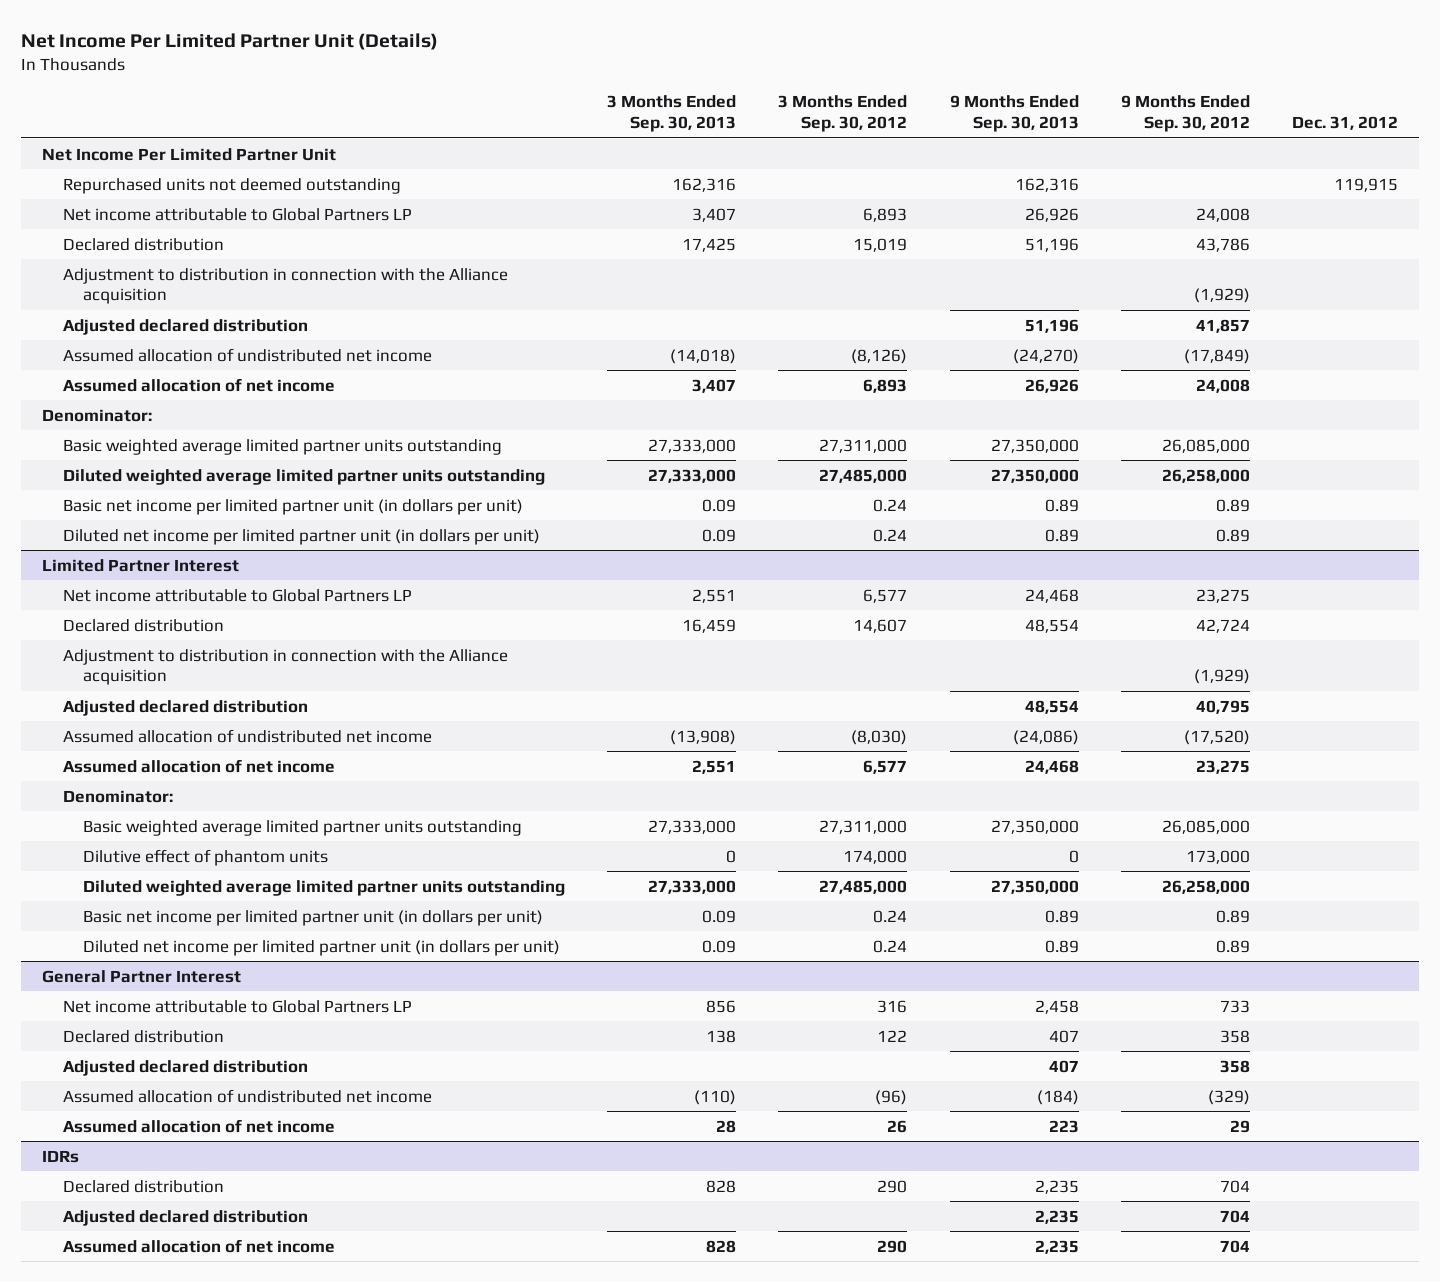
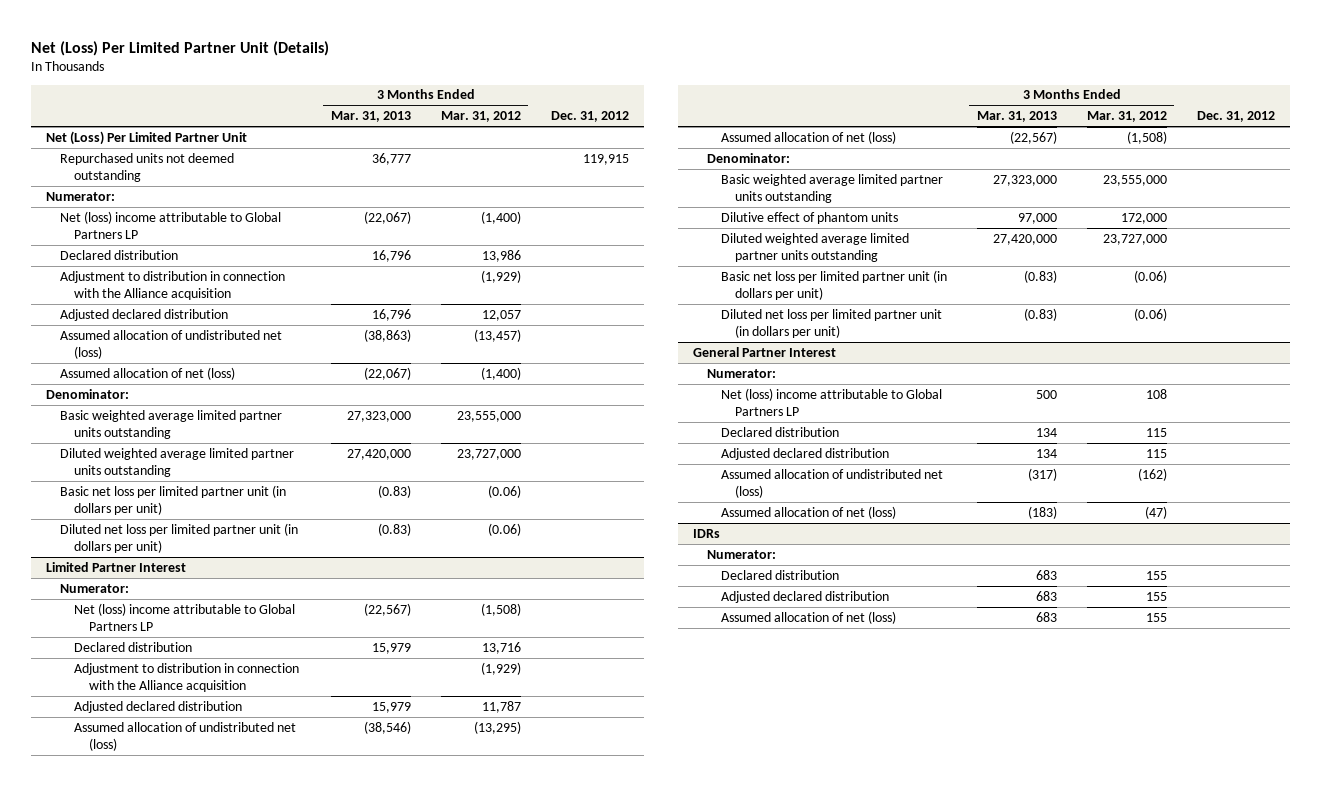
- Net Income Per Limited Partner Unit (Details)
+ Net (Loss) Per Limited Partner Unit (Details)
- | 3 Months Ended Sep. 30, 2013 | 3 Months Ended Sep. 30, 2012 | 9 Months Ended Sep. 30, 2013 | 9 Months Ended Sep. 30, 2012 | Dec. 31, 2012
+ | 3 Months Ended Mar. 31, 2013 | 3 Months Ended Mar. 31, 2012 | Dec. 31, 2012
- Net Income Per Limited Partner Unit
+ Net (Loss) Per Limited Partner Unit
- Net income attributable to Global Partners LP | 3,407 | 6,893 | 26,926 | 24,008 |
+ Numerator:
+ Net (loss) income attributable to Global Partners LP | (22,067) | (1,400) |
- Assumed allocation of undistributed net income | (14,018) | (8,126) | (24,270) | (17,849) |
- Assumed allocation of net income | 3,407 | 6,893 | 26,926 | 24,008 |
+ Assumed allocation of undistributed net (loss) | (38,863) | (13,457) |
+ Assumed allocation of net (loss) | (22,067) | (1,400) |
- Basic net income per limited partner unit (in dollars per unit) | 0.09 | 0.24 | 0.89 | 0.89 |
- Diluted net income per limited partner unit (in dollars per unit) | 0.09 | 0.24 | 0.89 | 0.89 |
+ Basic net loss per limited partner unit (in dollars per unit) | (0.83) | (0.06) |
+ Diluted net loss per limited partner unit (in dollars per unit) | (0.83) | (0.06) |
@ Limited Partner Interest
- Net income attributable to Global Partners LP | 2,551 | 6,577 | 24,468 | 23,275 |
+ Numerator:
+ Net (loss) income attributable to Global Partners LP | (22,567) | (1,508) |
- Assumed allocation of undistributed net income | (13,908) | (8,030) | (24,086) | (17,520) |
- Assumed allocation of net income | 2,551 | 6,577 | 24,468 | 23,275 |
+ Assumed allocation of undistributed net (loss) | (38,546) | (13,295) |
+ Assumed allocation of net (loss) | (22,567) | (1,508) |
- Basic net income per limited partner unit (in dollars per unit) | 0.09 | 0.24 | 0.89 | 0.89 |
- Diluted net income per limited partner unit (in dollars per unit) | 0.09 | 0.24 | 0.89 | 0.89 |
+ Basic net loss per limited partner unit (in dollars per unit) | (0.83) | (0.06) |
+ Diluted net loss per limited partner unit (in dollars per unit) | (0.83) | (0.06) |
@ General Partner Interest
- Net income attributable to Global Partners LP | 856 | 316 | 2,458 | 733 |
+ Numerator:
+ Net (loss) income attributable to Global Partners LP | 500 | 108 |
- Assumed allocation of undistributed net income | (110) | (96) | (184) | (329) |
- Assumed allocation of net income | 28 | 26 | 223 | 29 |
+ Assumed allocation of undistributed net (loss) | (317) | (162) |
+ Assumed allocation of net (loss) | (183) | (47) |
@ IDRs
+ Numerator:
- Assumed allocation of net income | 828 | 290 | 2,235 | 704 |
+ Assumed allocation of net (loss) | 683 | 155 |

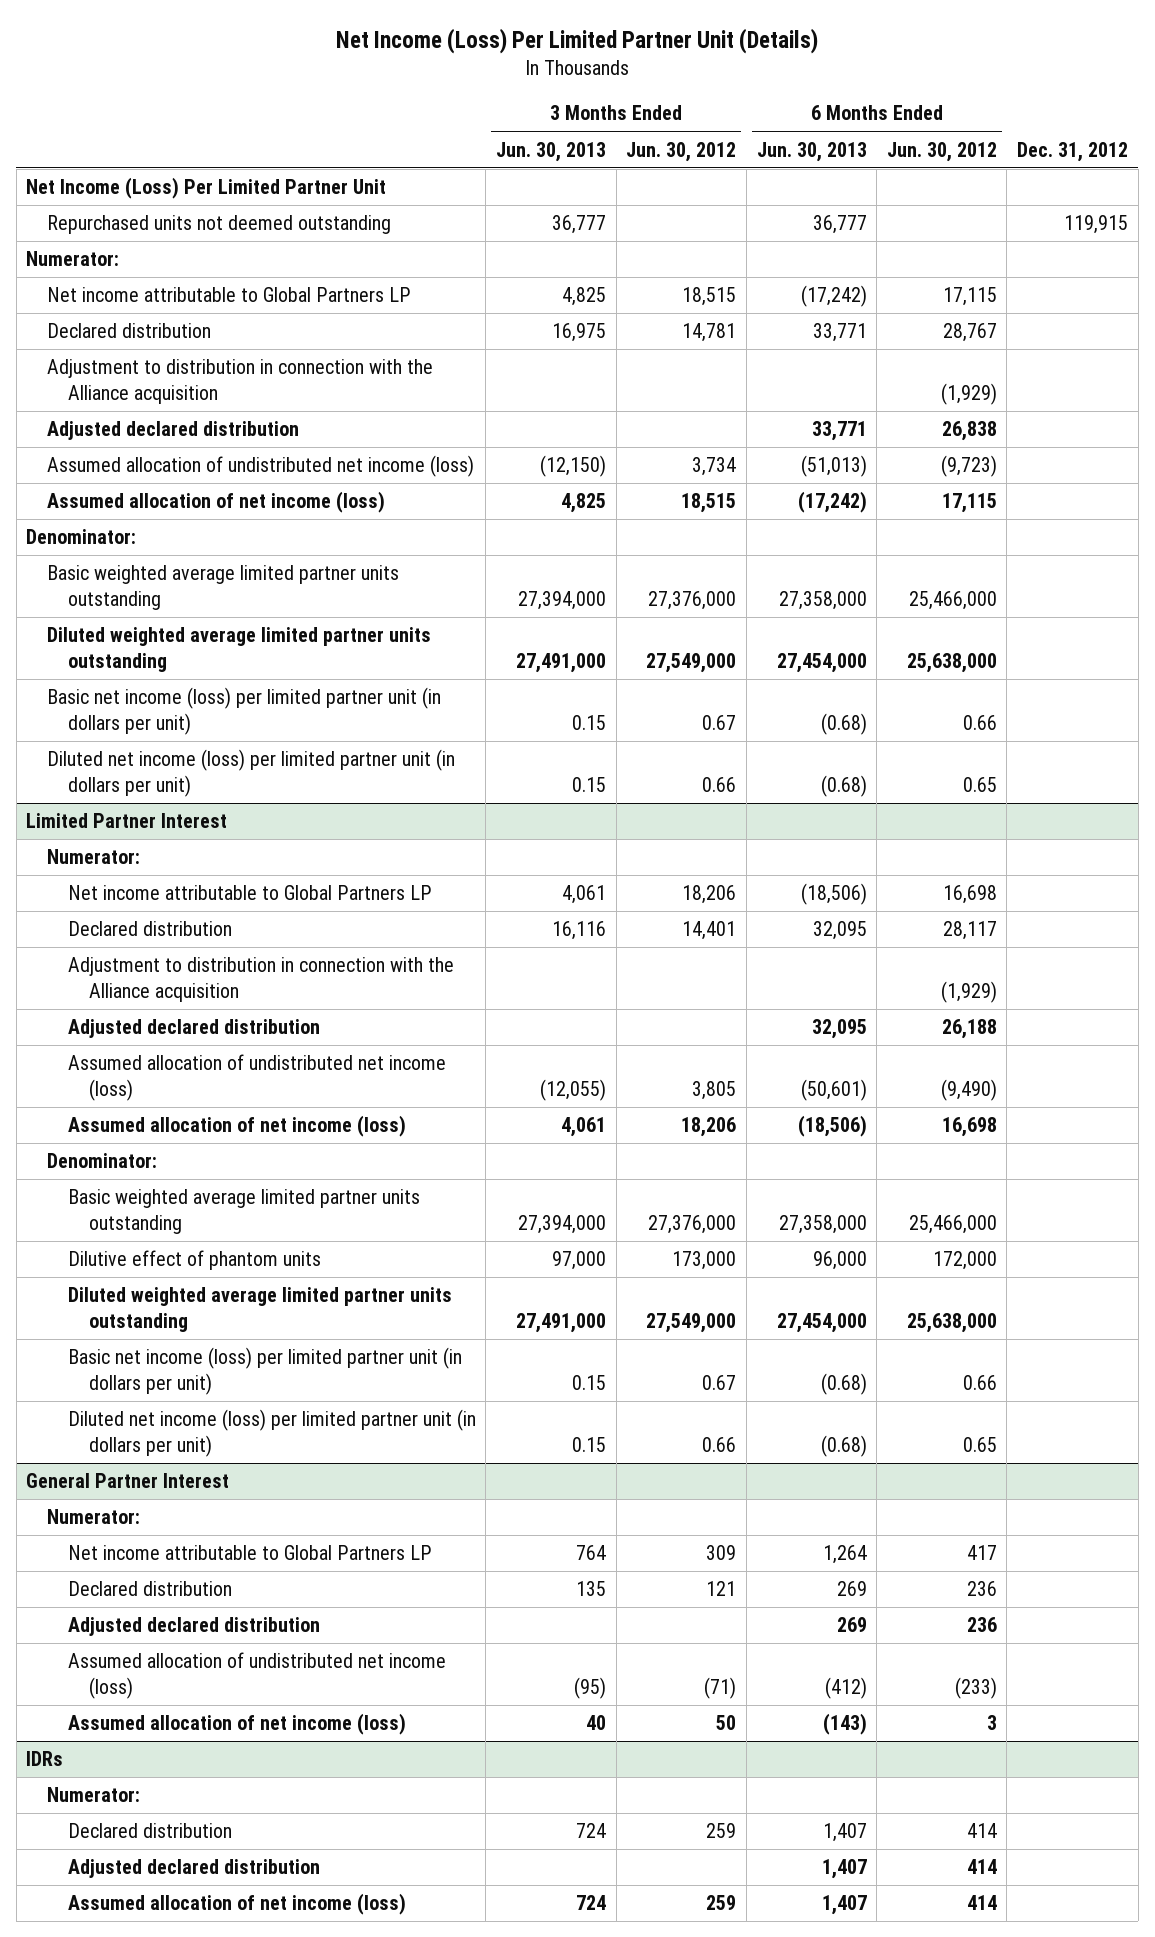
- Net (Loss) Per Limited Partner Unit (Details)
+ Net Income (Loss) Per Limited Partner Unit (Details)
- | 3 Months Ended Mar. 31, 2013 | 3 Months Ended Mar. 31, 2012 | Dec. 31, 2012
+ | 3 Months Ended Jun. 30, 2013 | 3 Months Ended Jun. 30, 2012 | 6 Months Ended Jun. 30, 2013 | 6 Months Ended Jun. 30, 2012 | Dec. 31, 2012
- Net (Loss) Per Limited Partner Unit
+ Net Income (Loss) Per Limited Partner Unit
- Net (loss) income attributable to Global Partners LP | (22,067) | (1,400) |
+ Net income attributable to Global Partners LP | 4,825 | 18,515 | (17,242) | 17,115 |
- Assumed allocation of undistributed net (loss) | (38,863) | (13,457) |
- Assumed allocation of net (loss) | (22,067) | (1,400) |
+ Assumed allocation of undistributed net income (loss) | (12,150) | 3,734 | (51,013) | (9,723) |
+ Assumed allocation of net income (loss) | 4,825 | 18,515 | (17,242) | 17,115 |
- Basic net loss per limited partner unit (in dollars per unit) | (0.83) | (0.06) |
- Diluted net loss per limited partner unit (in dollars per unit) | (0.83) | (0.06) |
+ Basic net income (loss) per limited partner unit (in dollars per unit) | 0.15 | 0.67 | (0.68) | 0.66 |
+ Diluted net income (loss) per limited partner unit (in dollars per unit) | 0.15 | 0.66 | (0.68) | 0.65 |
@ Limited Partner Interest
- Net (loss) income attributable to Global Partners LP | (22,567) | (1,508) |
+ Net income attributable to Global Partners LP | 4,061 | 18,206 | (18,506) | 16,698 |
- Assumed allocation of undistributed net (loss) | (38,546) | (13,295) |
- Assumed allocation of net (loss) | (22,567) | (1,508) |
+ Assumed allocation of undistributed net income (loss) | (12,055) | 3,805 | (50,601) | (9,490) |
+ Assumed allocation of net income (loss) | 4,061 | 18,206 | (18,506) | 16,698 |
- Basic net loss per limited partner unit (in dollars per unit) | (0.83) | (0.06) |
- Diluted net loss per limited partner unit (in dollars per unit) | (0.83) | (0.06) |
+ Basic net income (loss) per limited partner unit (in dollars per unit) | 0.15 | 0.67 | (0.68) | 0.66 |
+ Diluted net income (loss) per limited partner unit (in dollars per unit) | 0.15 | 0.66 | (0.68) | 0.65 |
@ General Partner Interest
- Net (loss) income attributable to Global Partners LP | 500 | 108 |
+ Net income attributable to Global Partners LP | 764 | 309 | 1,264 | 417 |
- Assumed allocation of undistributed net (loss) | (317) | (162) |
- Assumed allocation of net (loss) | (183) | (47) |
+ Assumed allocation of undistributed net income (loss) | (95) | (71) | (412) | (233) |
+ Assumed allocation of net income (loss) | 40 | 50 | (143) | 3 |
@ IDRs
- Assumed allocation of net (loss) | 683 | 155 |
+ Assumed allocation of net income (loss) | 724 | 259 | 1,407 | 414 |

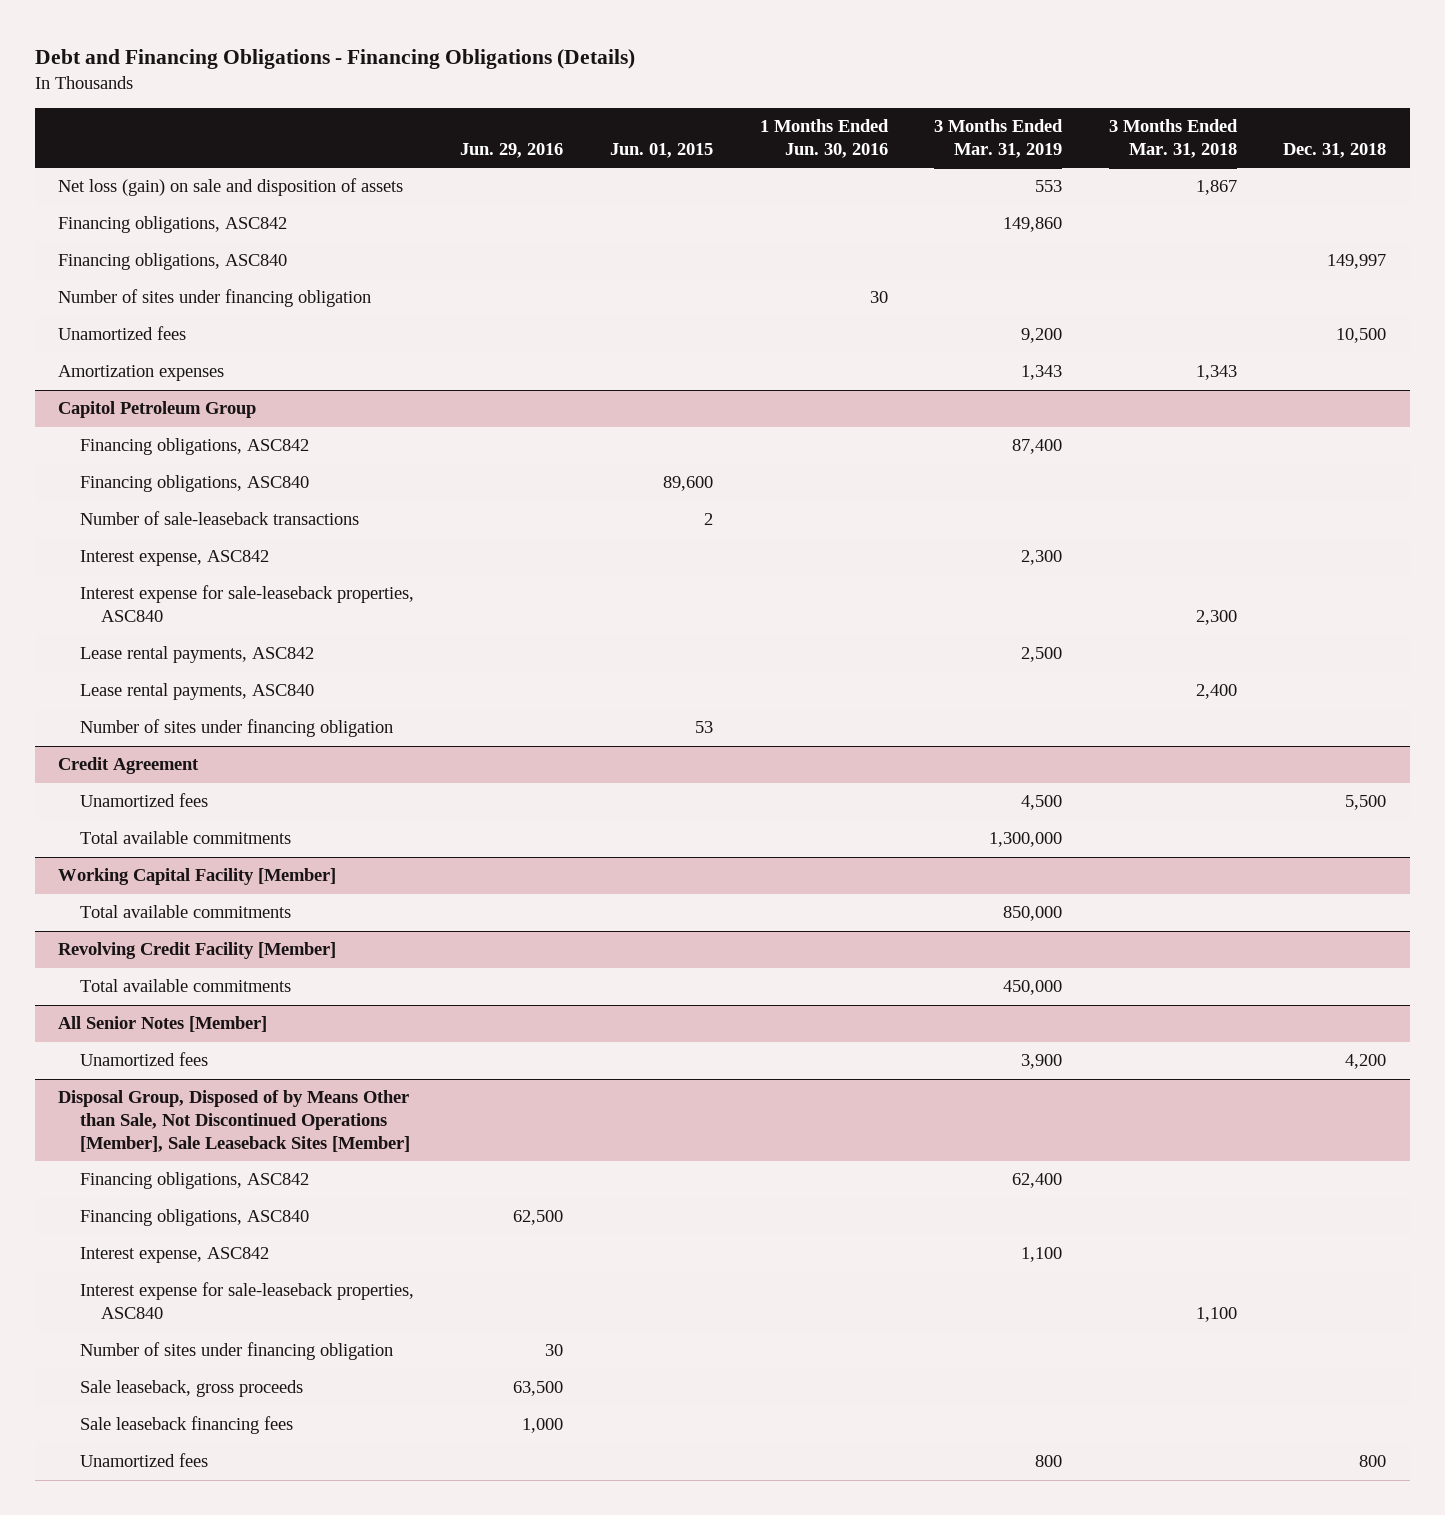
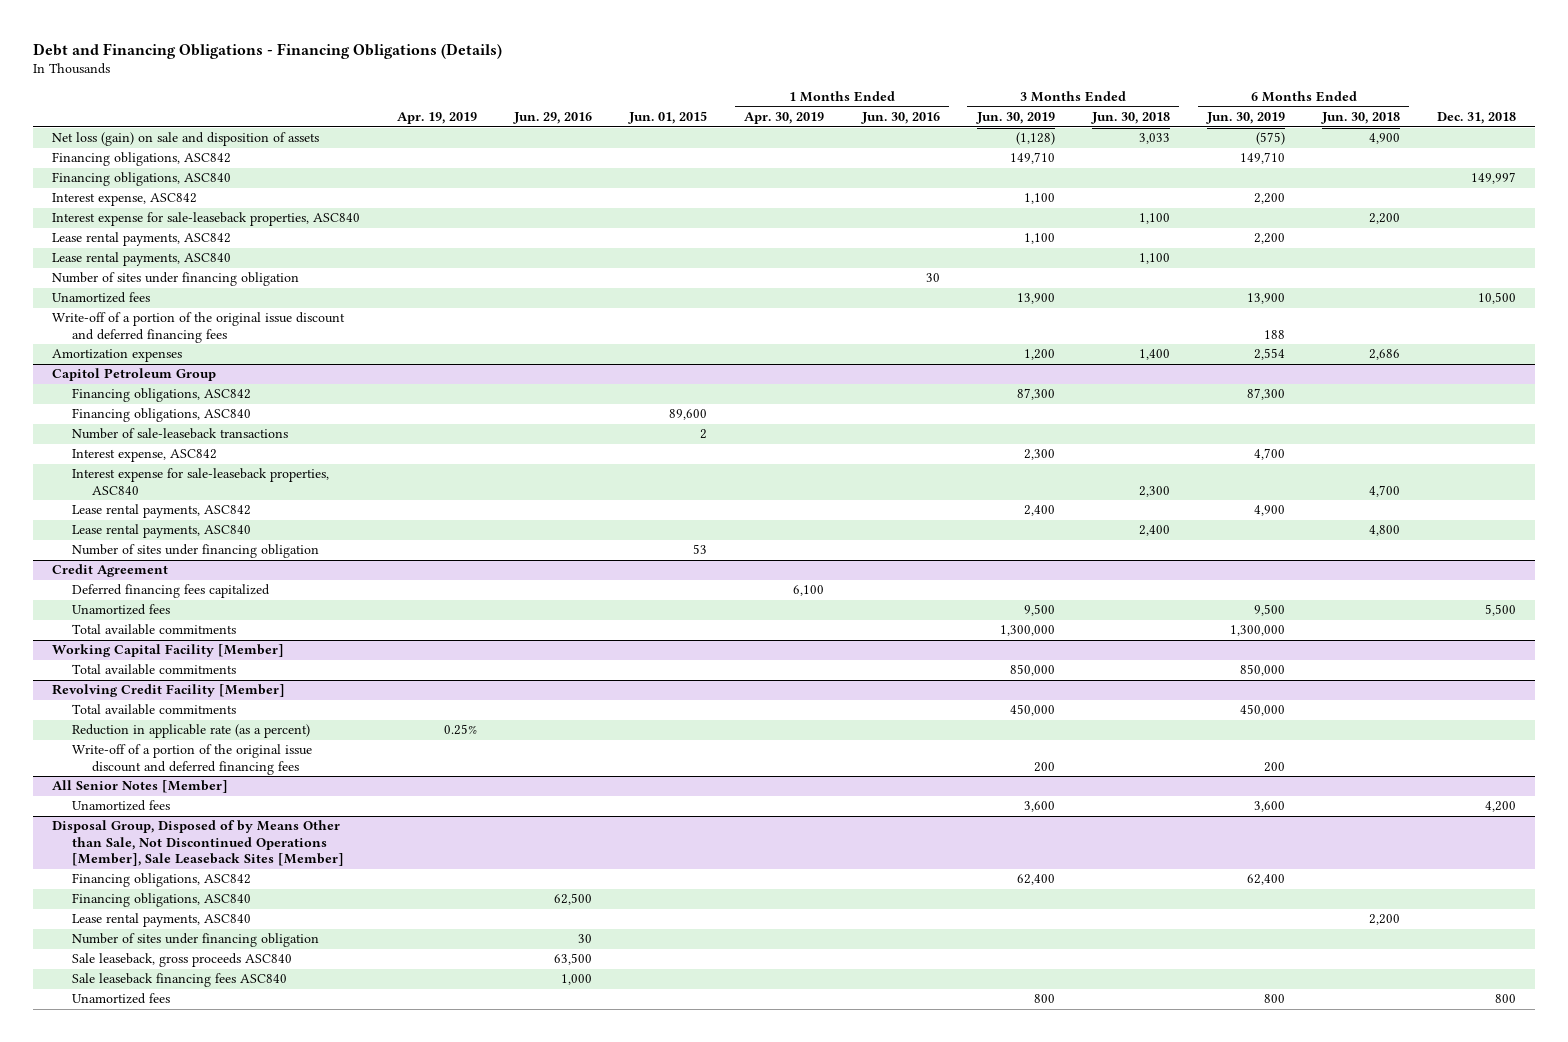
- | Jun. 29, 2016 | Jun. 01, 2015 | 1 Months Ended Jun. 30, 2016 | 3 Months Ended Mar. 31, 2019 | 3 Months Ended Mar. 31, 2018 | Dec. 31, 2018
+ | Apr. 19, 2019 | Jun. 29, 2016 | Jun. 01, 2015 | 1 Months Ended Apr. 30, 2019 | 1 Months Ended Jun. 30, 2016 | 3 Months Ended Jun. 30, 2019 | 3 Months Ended Jun. 30, 2018 | 6 Months Ended Jun. 30, 2019 | 6 Months Ended Jun. 30, 2018 | Dec. 31, 2018
+ Interest expense, ASC842 | | | | | | 1,100 | | 2,200 | |
+ Interest expense for sale-leaseback properties, ASC840 | | | | | | | 1,100 | | 2,200 |
+ Lease rental payments, ASC842 | | | | | | 1,100 | | 2,200 | |
+ Lease rental payments, ASC840 | | | | | | | 1,100 | | |
+ Write-off of a portion of the original issue discount and deferred financing fees | | | | | | | | 188 | |
@ Credit Agreement
+ Deferred financing fees capitalized | | | | 6,100 | | | | | |
@ Revolving Credit Facility [Member]
+ Reduction in applicable rate (as a percent) | 0.25% | | | | | | | | |
+ Write-off of a portion of the original issue discount and deferred financing fees | | | | | | 200 | | 200 | |
@ Disposal Group, Disposed of by Means Other than Sale, Not Discontinued Operations [Member], Sale Leaseback Sites [Member]
- Interest expense, ASC842 | | | | 1,100 | |
- Interest expense for sale-leaseback properties, ASC840 | | | | | 1,100 |
+ Lease rental payments, ASC840 | | | | | | | | | 2,200 |
- Sale leaseback, gross proceeds | 63,500 | | | | |
- Sale leaseback financing fees | 1,000 | | | | |
+ Sale leaseback, gross proceeds ASC840 | | 63,500 | | | | | | | |
+ Sale leaseback financing fees ASC840 | | 1,000 | | | | | | | |

